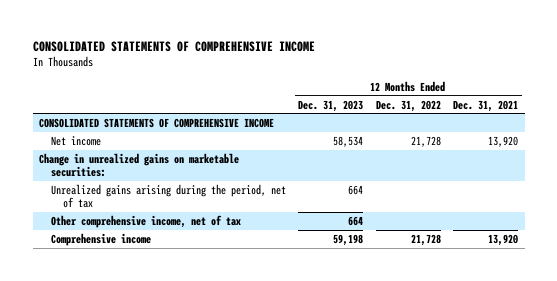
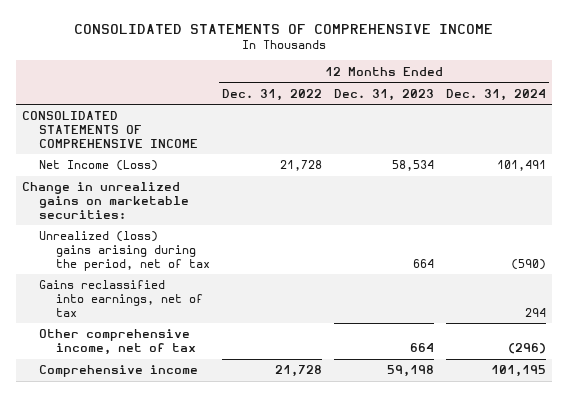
- | 12 Months Ended Dec. 31, 2023 | 12 Months Ended Dec. 31, 2022 | 12 Months Ended Dec. 31, 2021
+ | 12 Months Ended Dec. 31, 2022 | 12 Months Ended Dec. 31, 2023 | 12 Months Ended Dec. 31, 2024
- Net income | 58,534 | 21,728 | 13,920
+ Net Income (Loss) | 21,728 | 58,534 | 101,491
- Unrealized gains arising during the period, net of tax | 664 | |
+ Unrealized (loss) gains arising during the period, net of tax | | 664 | (590)
+ Gains reclassified into earnings, net of tax | | | 294

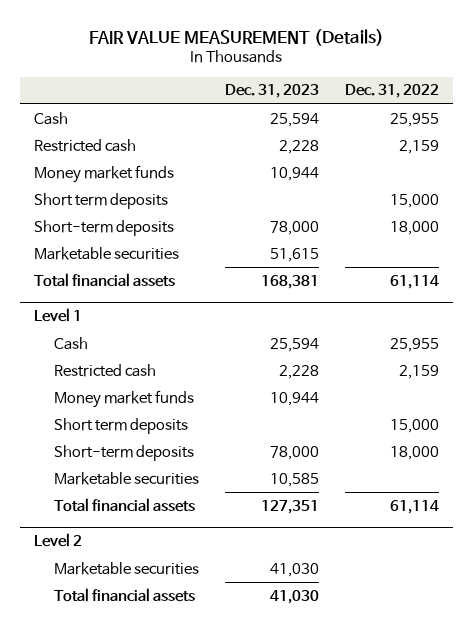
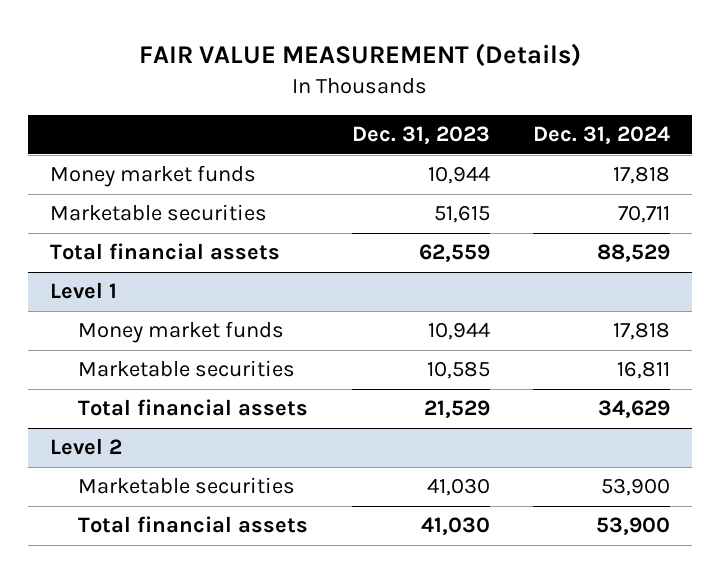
- | Dec. 31, 2023 | Dec. 31, 2022
+ | Dec. 31, 2023 | Dec. 31, 2024
- Cash | 25,594 | 25,955
- Restricted cash | 2,228 | 2,159
- Short term deposits | | 15,000
- Short-term deposits | 78,000 | 18,000
- Total financial assets | 168,381 | 61,114
+ Total financial assets | 62,559 | 88,529
@ Level 1
- Cash | 25,594 | 25,955
- Restricted cash | 2,228 | 2,159
- Short term deposits | | 15,000
- Short-term deposits | 78,000 | 18,000
- Total financial assets | 127,351 | 61,114
+ Total financial assets | 21,529 | 34,629

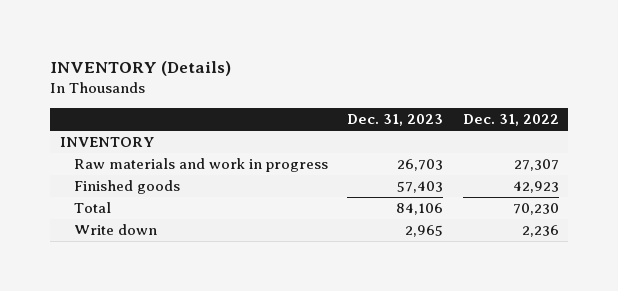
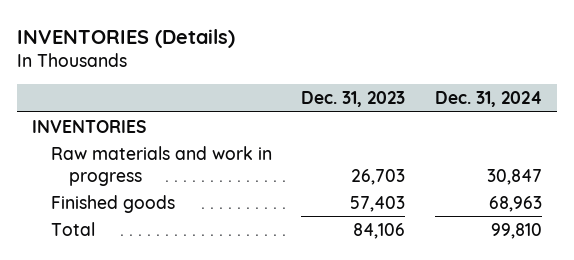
- INVENTORY (Details)
+ INVENTORIES (Details)
- | Dec. 31, 2023 | Dec. 31, 2022
+ | Dec. 31, 2023 | Dec. 31, 2024
- INVENTORY
+ INVENTORIES
- Write down | 2,965 | 2,236

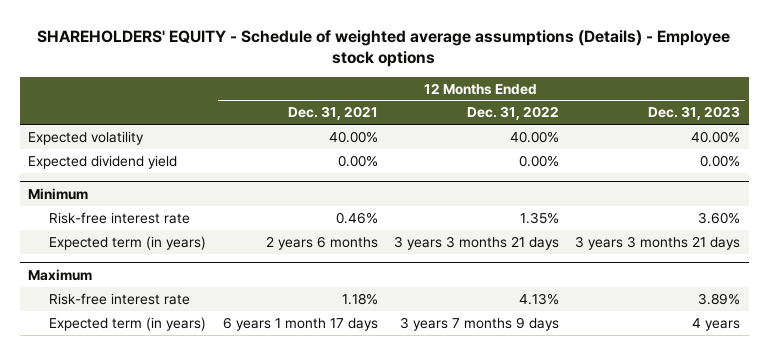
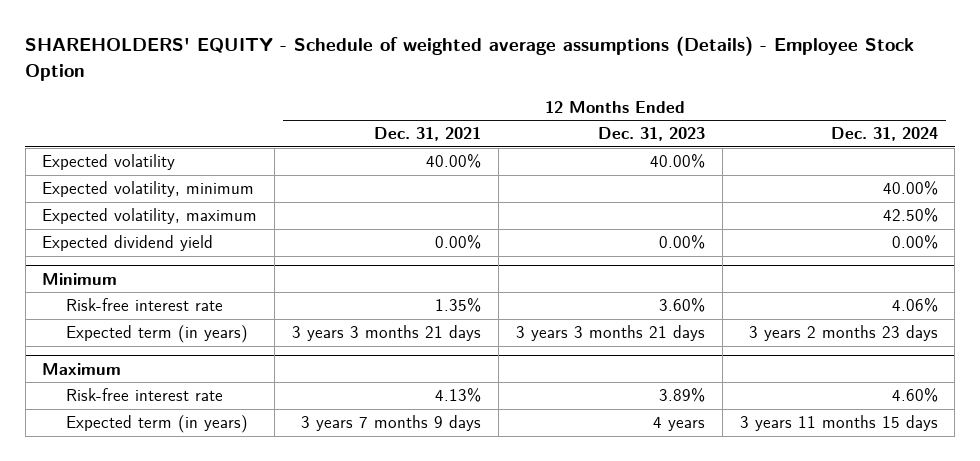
- SHAREHOLDERS' EQUITY - Schedule of weighted average assumptions (Details) - Employee stock options
+ SHAREHOLDERS' EQUITY - Schedule of weighted average assumptions (Details) - Employee Stock Option
- | 12 Months Ended Dec. 31, 2021 | 12 Months Ended Dec. 31, 2022 | 12 Months Ended Dec. 31, 2023
+ | 12 Months Ended Dec. 31, 2021 | 12 Months Ended Dec. 31, 2023 | 12 Months Ended Dec. 31, 2024
+ Expected volatility, minimum | | | 40.00%
+ Expected volatility, maximum | | | 42.50%
@ Minimum
- Risk-free interest rate | 0.46% | 1.35% | 3.60%
- Expected term (in years) | 2 years 6 months | 3 years 3 months 21 days | 3 years 3 months 21 days
+ Risk-free interest rate | 1.35% | 3.60% | 4.06%
+ Expected term (in years) | 3 years 3 months 21 days | 3 years 3 months 21 days | 3 years 2 months 23 days
@ Maximum
- Risk-free interest rate | 1.18% | 4.13% | 3.89%
- Expected term (in years) | 6 years 1 month 17 days | 3 years 7 months 9 days | 4 years
+ Risk-free interest rate | 4.13% | 3.89% | 4.60%
+ Expected term (in years) | 3 years 7 months 9 days | 4 years | 3 years 11 months 15 days

